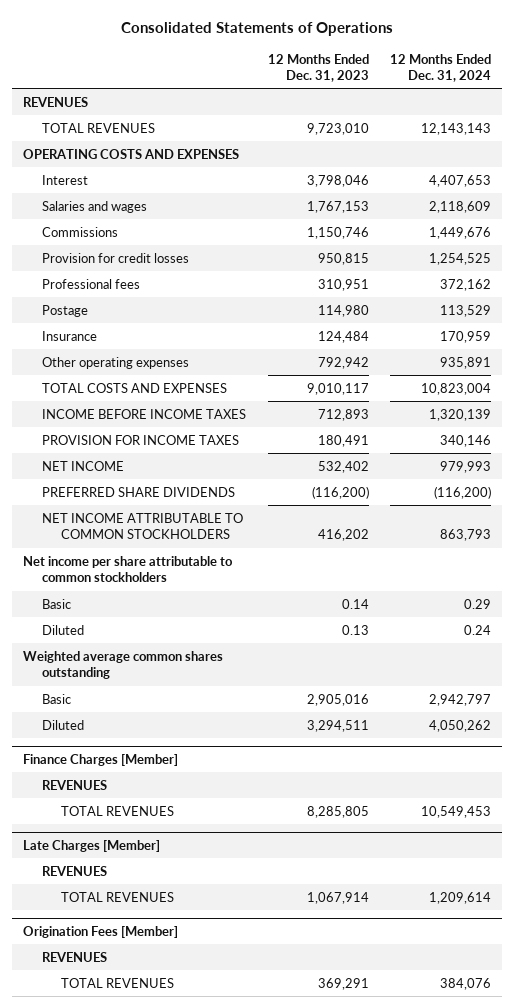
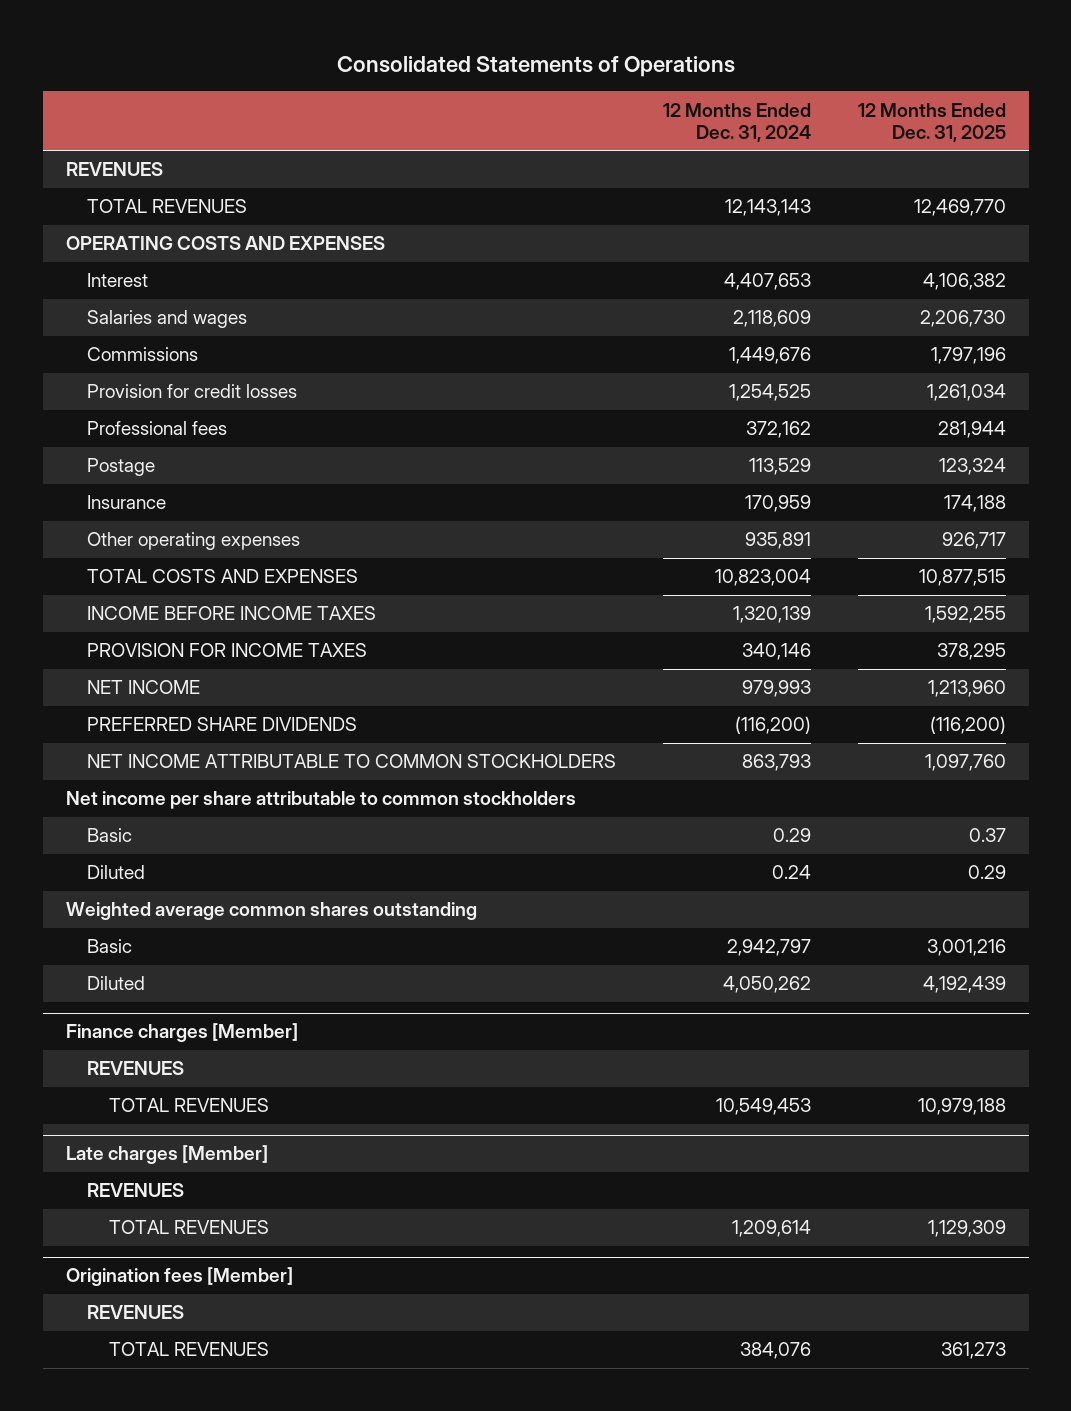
- | 12 Months Ended Dec. 31, 2023 | 12 Months Ended Dec. 31, 2024
+ | 12 Months Ended Dec. 31, 2024 | 12 Months Ended Dec. 31, 2025
- Finance Charges [Member]
+ Finance charges [Member]
- Late Charges [Member]
+ Late charges [Member]
- Origination Fees [Member]
+ Origination fees [Member]

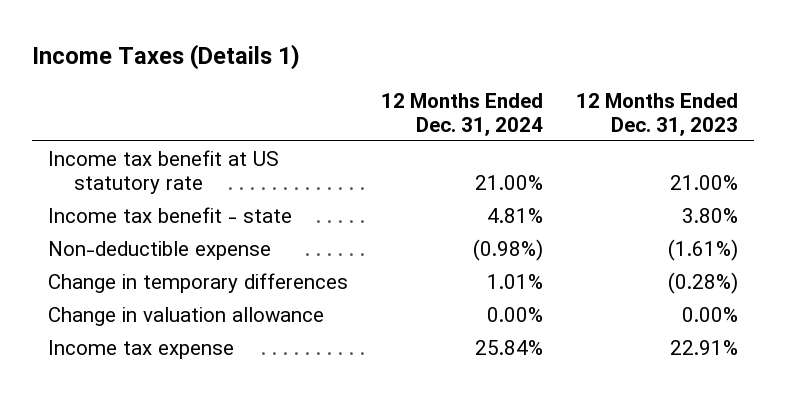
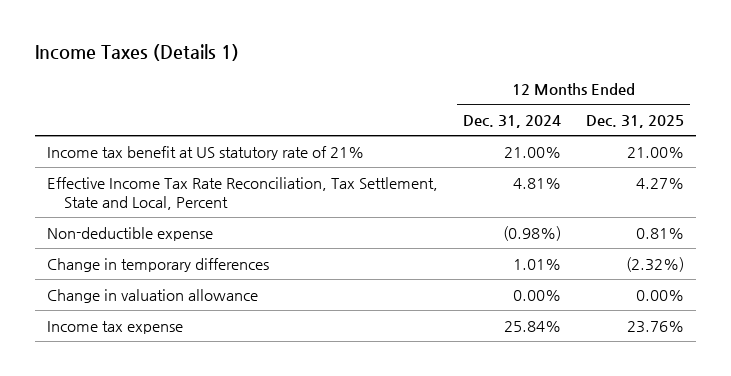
- | 12 Months Ended Dec. 31, 2024 | 12 Months Ended Dec. 31, 2023
+ | 12 Months Ended Dec. 31, 2024 | 12 Months Ended Dec. 31, 2025
- Income tax benefit at US statutory rate | 21.00% | 21.00%
- Income tax benefit - state | 4.81% | 3.80%
+ Income tax benefit at US statutory rate of 21% | 21.00% | 21.00%
+ Effective Income Tax Rate Reconciliation, Tax Settlement, State and Local, Percent | 4.81% | 4.27%

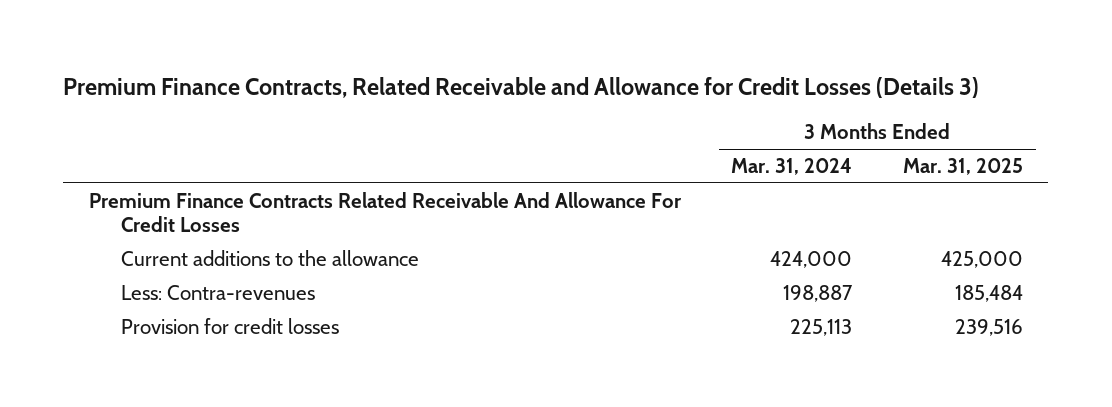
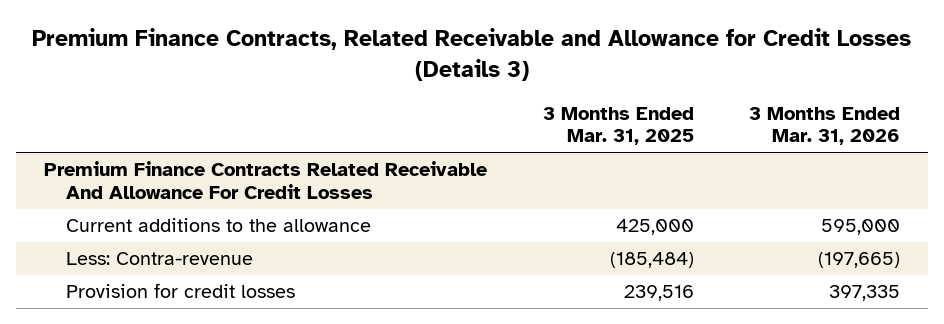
- | 3 Months Ended Mar. 31, 2024 | 3 Months Ended Mar. 31, 2025
+ | 3 Months Ended Mar. 31, 2025 | 3 Months Ended Mar. 31, 2026
- Less: Contra-revenues | 198,887 | 185,484
+ Less: Contra-revenue | (185,484) | (197,665)

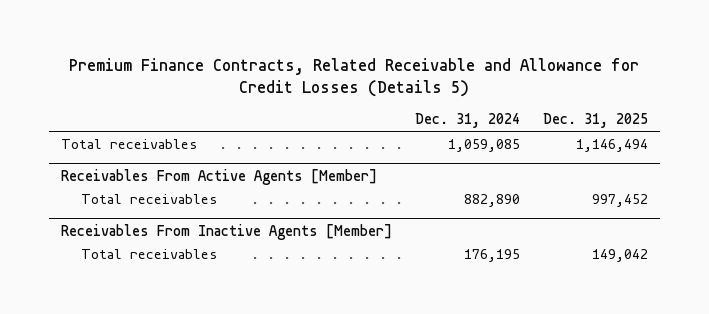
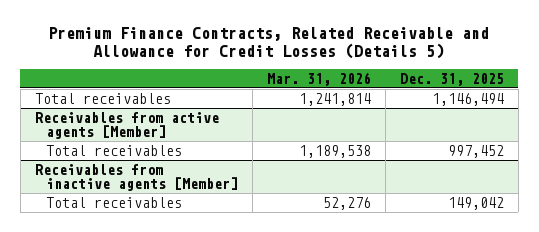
- | Dec. 31, 2024 | Dec. 31, 2025
+ | Mar. 31, 2026 | Dec. 31, 2025
- Receivables From Active Agents [Member]
+ Receivables from active agents [Member]
- Receivables From Inactive Agents [Member]
+ Receivables from inactive agents [Member]

